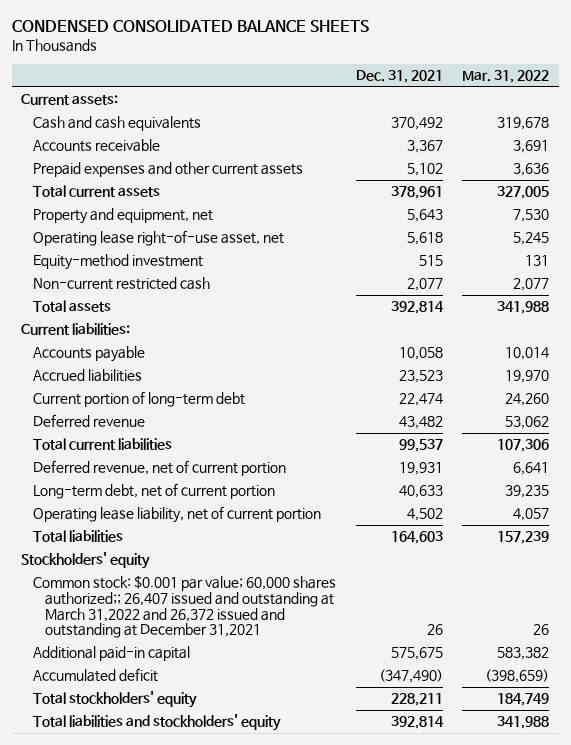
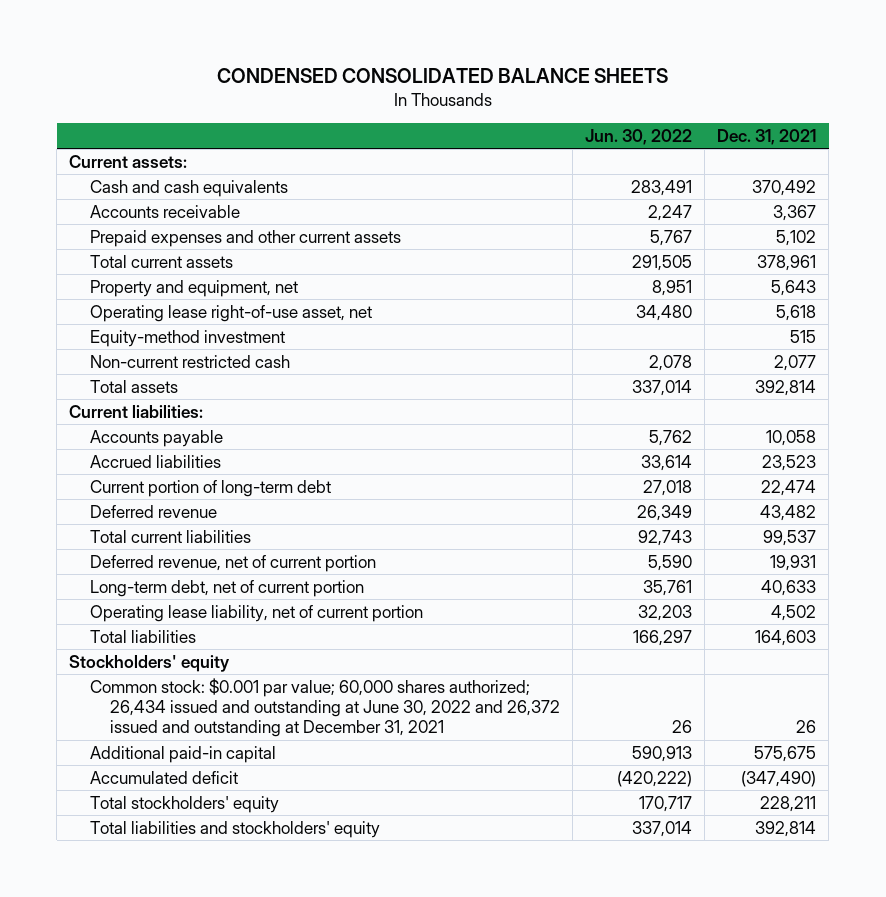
- | Dec. 31, 2021 | Mar. 31, 2022
+ | Jun. 30, 2022 | Dec. 31, 2021
- Common stock: $0.001 par value; 60,000 shares authorized;; 26,407 issued and outstanding at March 31,2022 and 26,372 issued and outstanding at December 31,2021 | 26 | 26
+ Common stock: $0.001 par value; 60,000 shares authorized; 26,434 issued and outstanding at June 30, 2022 and 26,372 issued and outstanding at December 31, 2021 | 26 | 26

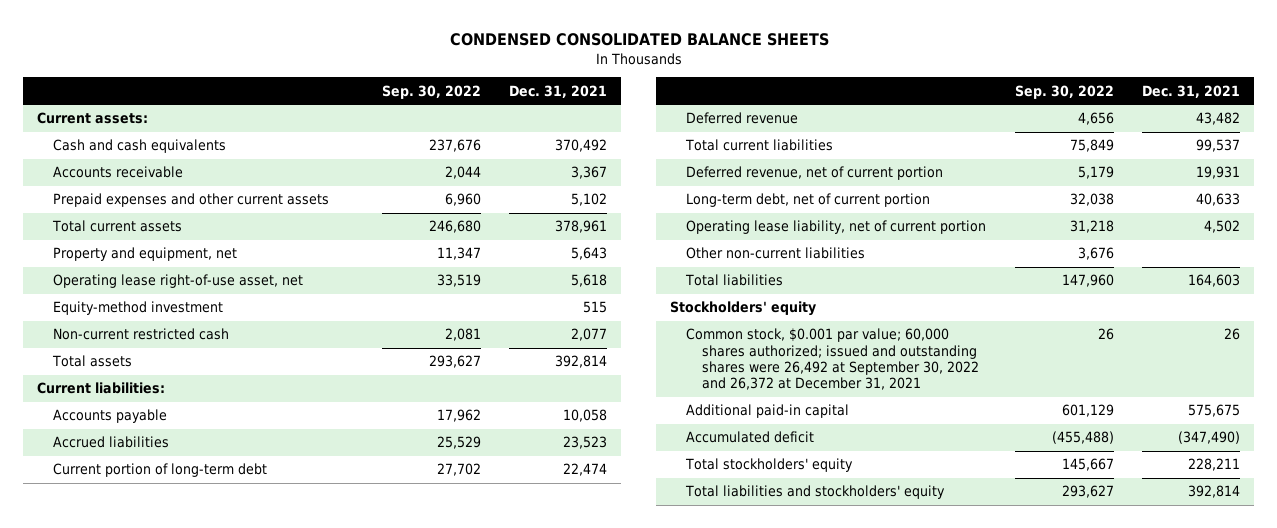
- | Jun. 30, 2022 | Dec. 31, 2021
+ | Sep. 30, 2022 | Dec. 31, 2021
+ Other non-current liabilities | 3,676 |
- Common stock: $0.001 par value; 60,000 shares authorized; 26,434 issued and outstanding at June 30, 2022 and 26,372 issued and outstanding at December 31, 2021 | 26 | 26
+ Common stock, $0.001 par value; 60,000 shares authorized; issued and outstanding shares were 26,492 at September 30, 2022 and 26,372 at December 31, 2021 | 26 | 26

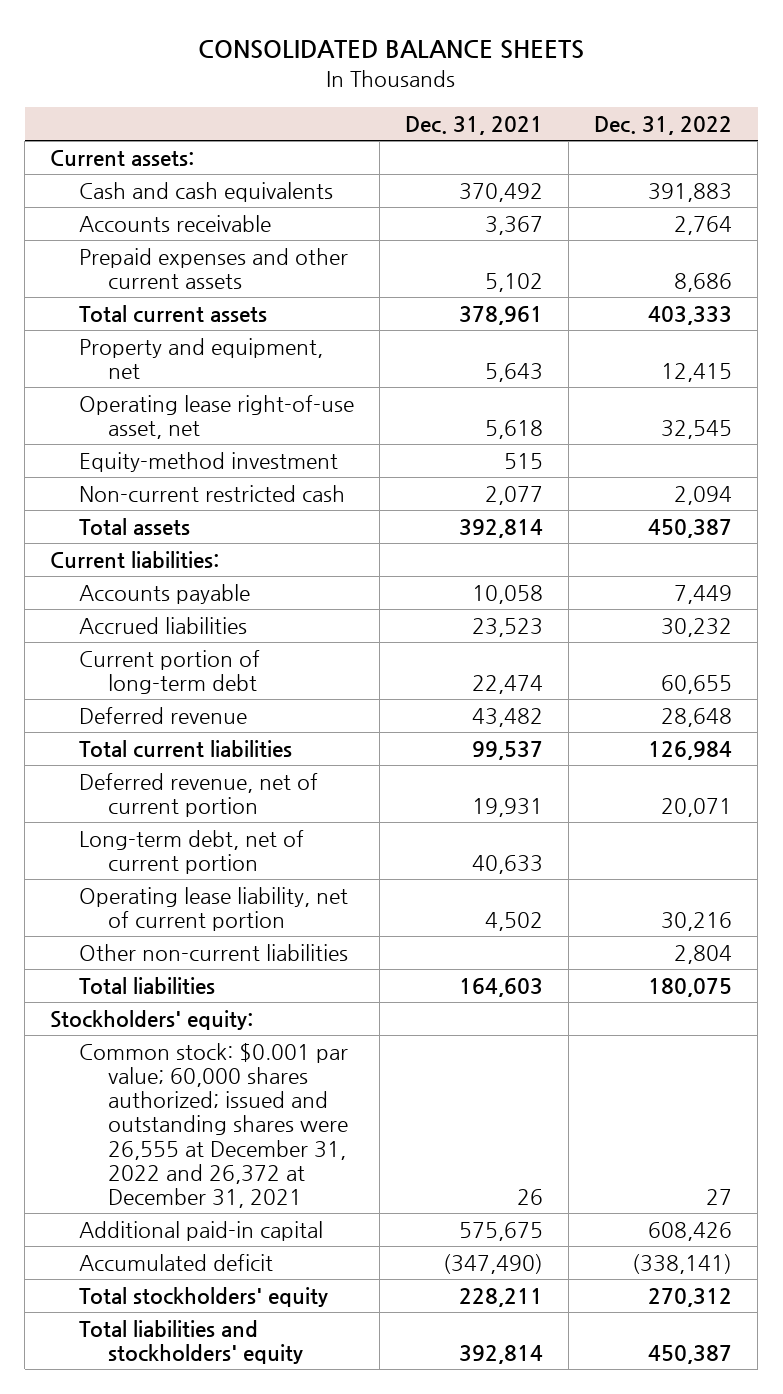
- CONDENSED CONSOLIDATED BALANCE SHEETS
+ CONSOLIDATED BALANCE SHEETS
- | Sep. 30, 2022 | Dec. 31, 2021
+ | Dec. 31, 2021 | Dec. 31, 2022
- Stockholders' equity
- Common stock, $0.001 par value; 60,000 shares authorized; issued and outstanding shares were 26,492 at September 30, 2022 and 26,372 at December 31, 2021 | 26 | 26
+ Stockholders' equity:
+ Common stock: $0.001 par value; 60,000 shares authorized; issued and outstanding shares were 26,555 at December 31, 2022 and 26,372 at December 31, 2021 | 26 | 27

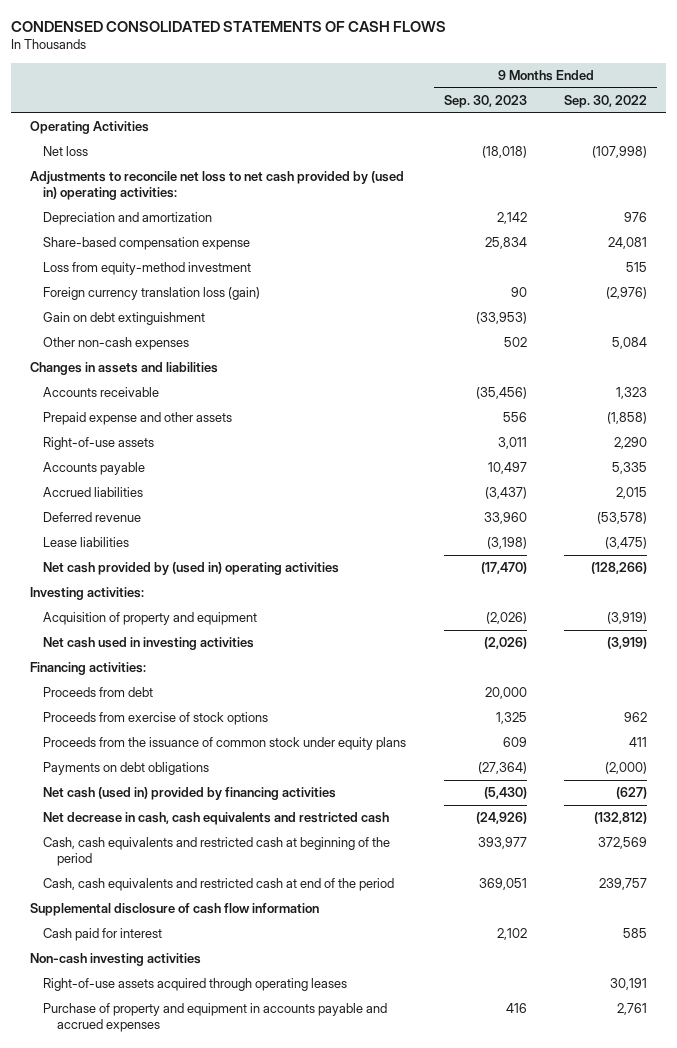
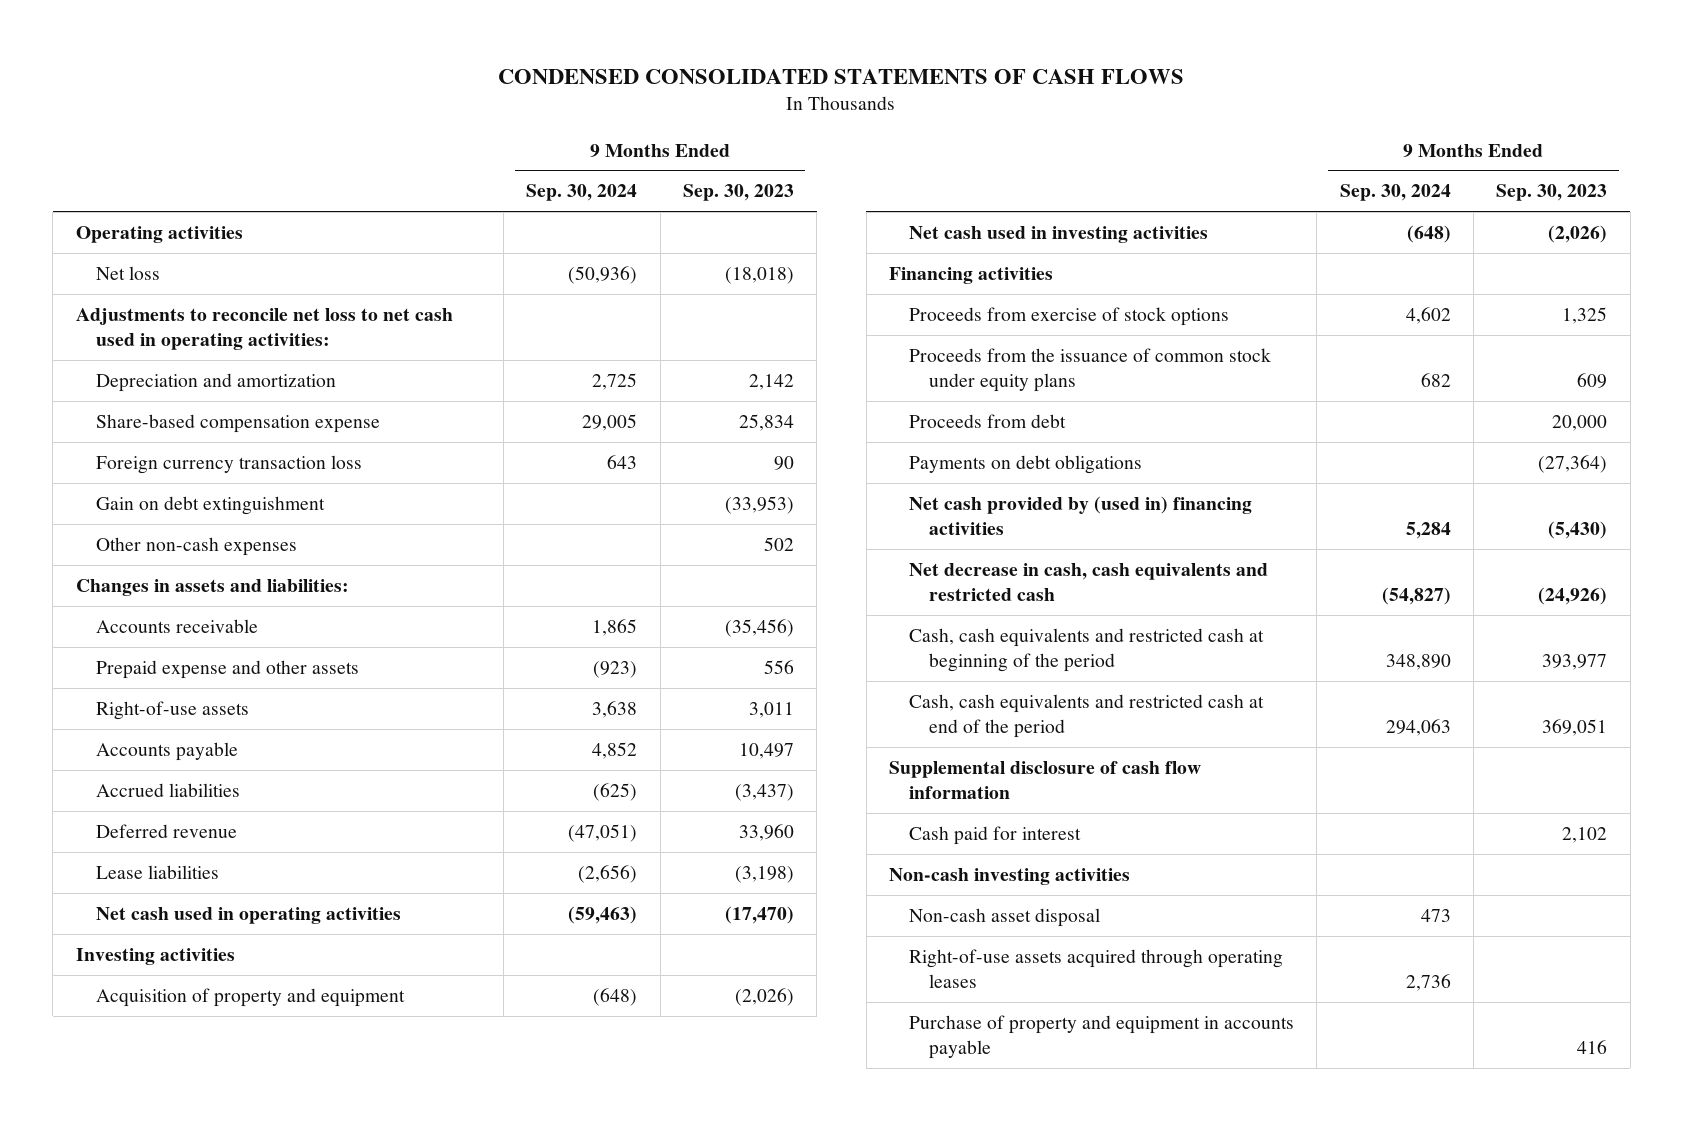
- | 9 Months Ended Sep. 30, 2023 | 9 Months Ended Sep. 30, 2022
+ | 9 Months Ended Sep. 30, 2024 | 9 Months Ended Sep. 30, 2023
- Operating Activities
+ Operating activities
- Adjustments to reconcile net loss to net cash provided by (used in) operating activities:
+ Adjustments to reconcile net loss to net cash used in operating activities:
- Loss from equity-method investment | | 515
- Foreign currency translation loss (gain) | 90 | (2,976)
+ Foreign currency transaction loss | 643 | 90
- Changes in assets and liabilities
+ Changes in assets and liabilities:
- Net cash provided by (used in) operating activities | (17,470) | (128,266)
- Investing activities:
+ Net cash used in operating activities | (59,463) | (17,470)
+ Investing activities
- Financing activities:
+ Financing activities
moved down: Proceeds from debt | | 20,000
- Net cash (used in) provided by financing activities | (5,430) | (627)
+ Net cash provided by (used in) financing activities | 5,284 | (5,430)
+ Non-cash asset disposal | 473 |
- Purchase of property and equipment in accounts payable and accrued expenses | 416 | 2,761
+ Purchase of property and equipment in accounts payable | | 416

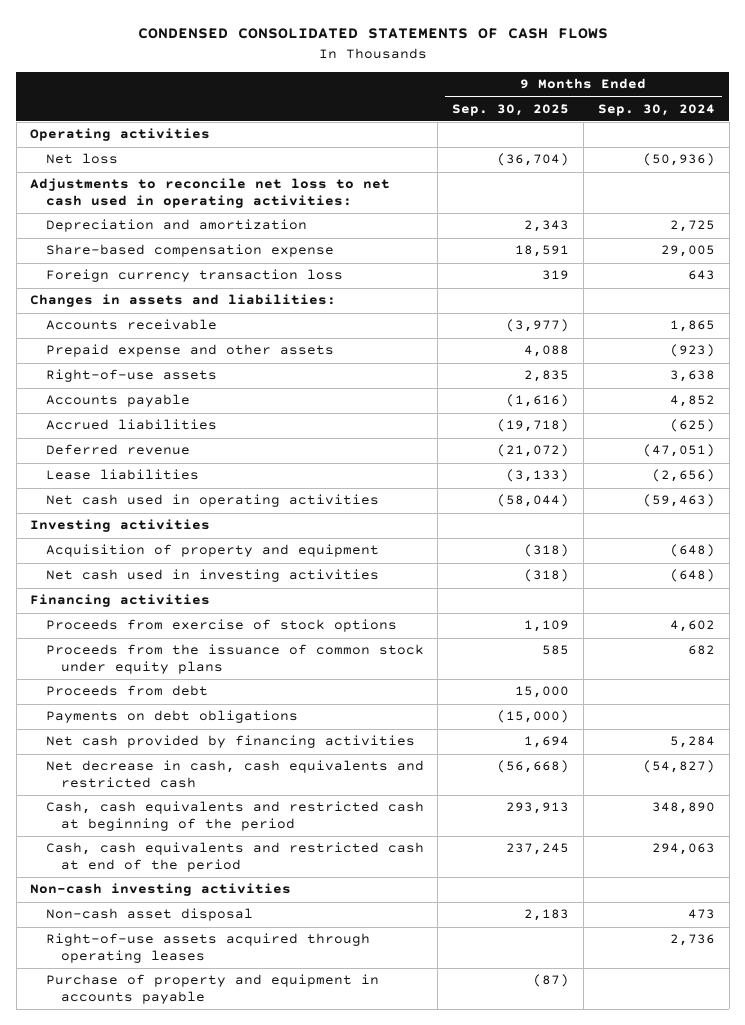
- | 9 Months Ended Sep. 30, 2024 | 9 Months Ended Sep. 30, 2023
+ | 9 Months Ended Sep. 30, 2025 | 9 Months Ended Sep. 30, 2024
- Gain on debt extinguishment | | (33,953)
- Other non-cash expenses | | 502
- Net cash provided by (used in) financing activities | 5,284 | (5,430)
+ Net cash provided by financing activities | 1,694 | 5,284
- Supplemental disclosure of cash flow information
- Cash paid for interest | | 2,102

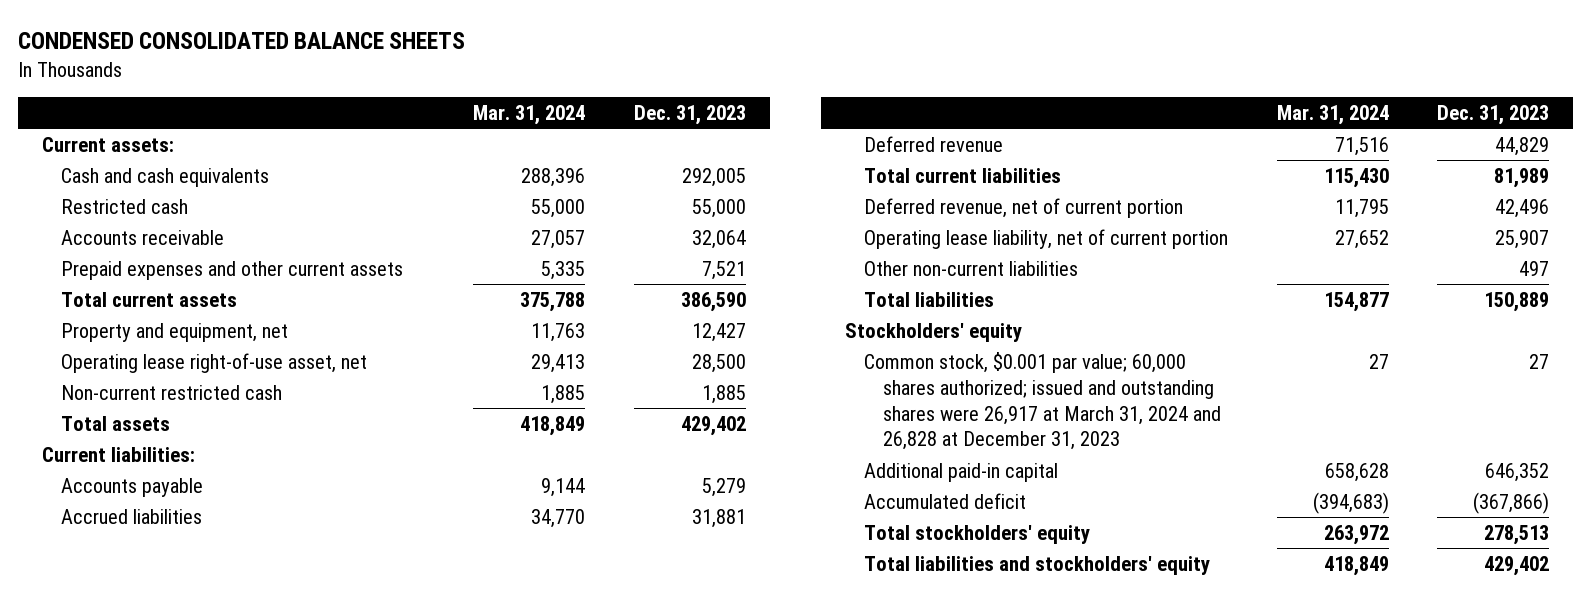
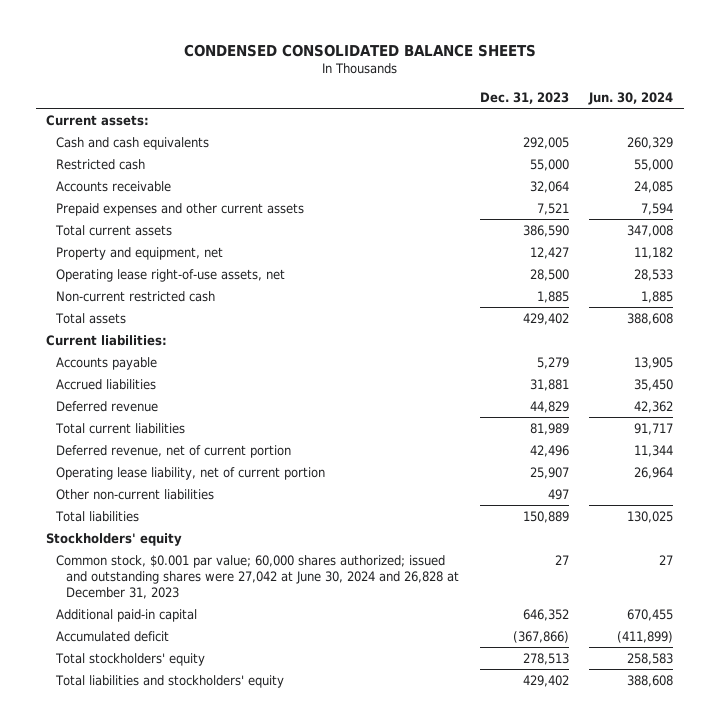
- | Mar. 31, 2024 | Dec. 31, 2023
+ | Dec. 31, 2023 | Jun. 30, 2024
- Operating lease right-of-use asset, net | 29,413 | 28,500
+ Operating lease right-of-use assets, net | 28,500 | 28,533
- Common stock, $0.001 par value; 60,000 shares authorized; issued and outstanding shares were 26,917 at March 31, 2024 and 26,828 at December 31, 2023 | 27 | 27
+ Common stock, $0.001 par value; 60,000 shares authorized; issued and outstanding shares were 27,042 at June 30, 2024 and 26,828 at December 31, 2023 | 27 | 27

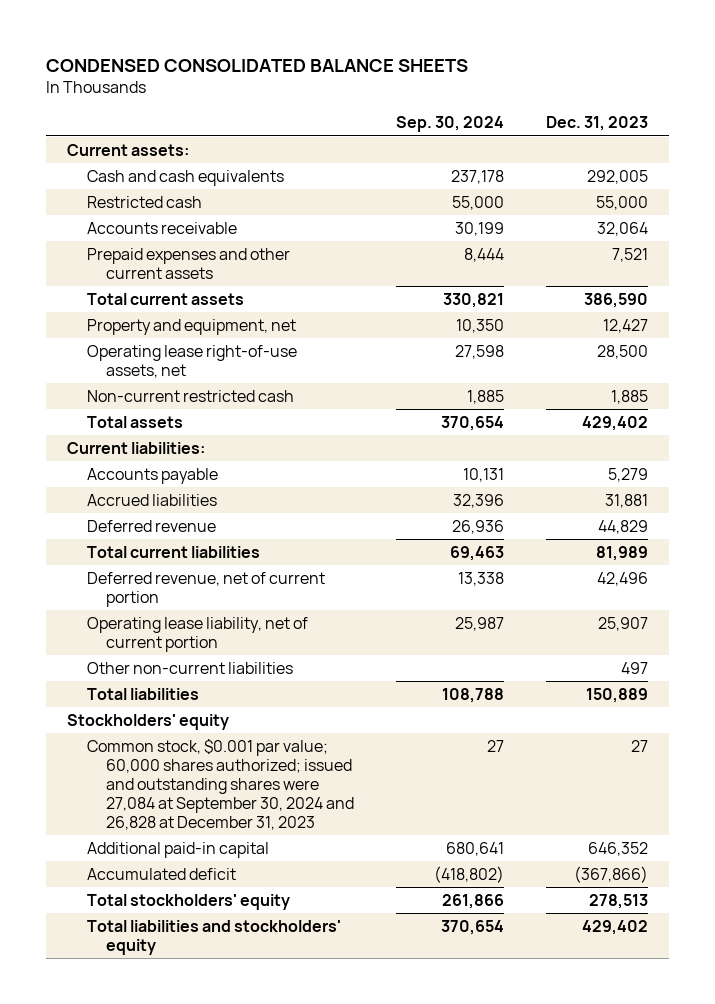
- | Dec. 31, 2023 | Jun. 30, 2024
+ | Sep. 30, 2024 | Dec. 31, 2023
- Common stock, $0.001 par value; 60,000 shares authorized; issued and outstanding shares were 27,042 at June 30, 2024 and 26,828 at December 31, 2023 | 27 | 27
+ Common stock, $0.001 par value; 60,000 shares authorized; issued and outstanding shares were 27,084 at September 30, 2024 and 26,828 at December 31, 2023 | 27 | 27

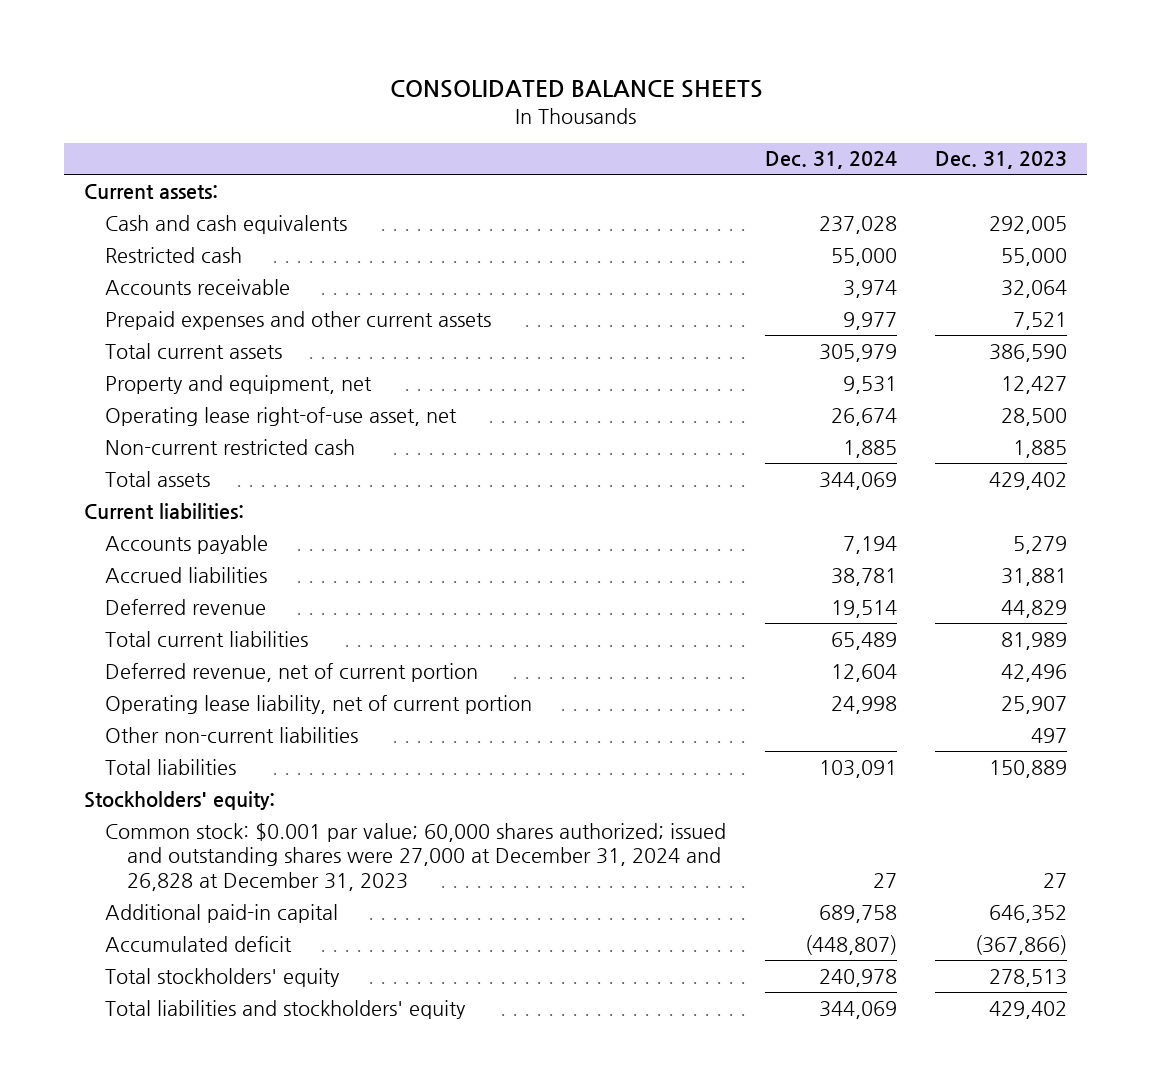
- CONDENSED CONSOLIDATED BALANCE SHEETS
+ CONSOLIDATED BALANCE SHEETS
- | Sep. 30, 2024 | Dec. 31, 2023
+ | Dec. 31, 2024 | Dec. 31, 2023
- Operating lease right-of-use assets, net | 27,598 | 28,500
+ Operating lease right-of-use asset, net | 26,674 | 28,500
- Stockholders' equity
- Common stock, $0.001 par value; 60,000 shares authorized; issued and outstanding shares were 27,084 at September 30, 2024 and 26,828 at December 31, 2023 | 27 | 27
+ Stockholders' equity:
+ Common stock: $0.001 par value; 60,000 shares authorized; issued and outstanding shares were 27,000 at December 31, 2024 and 26,828 at December 31, 2023 | 27 | 27

